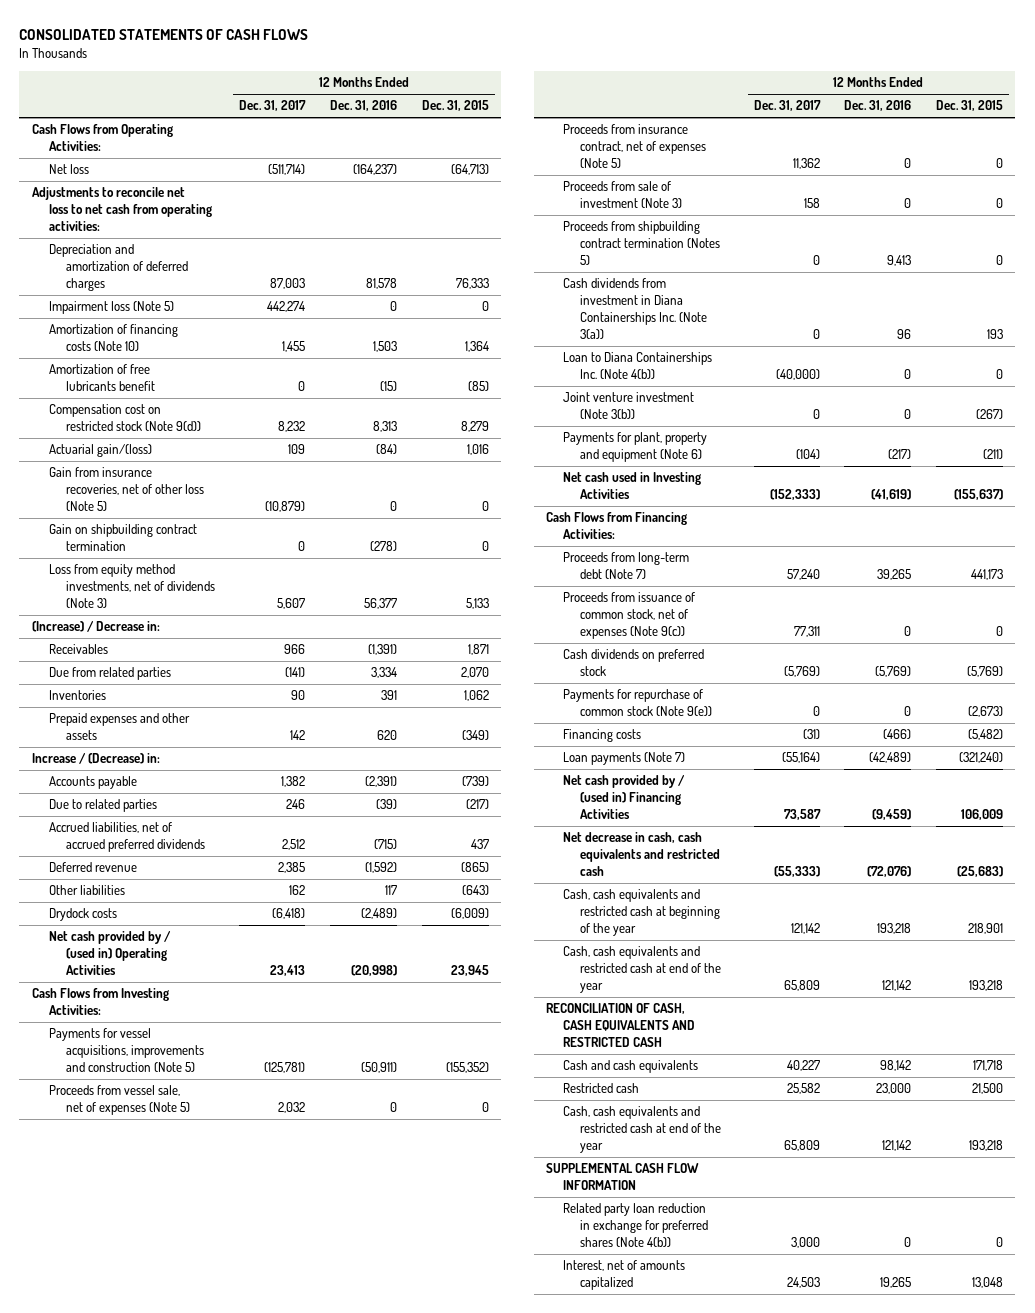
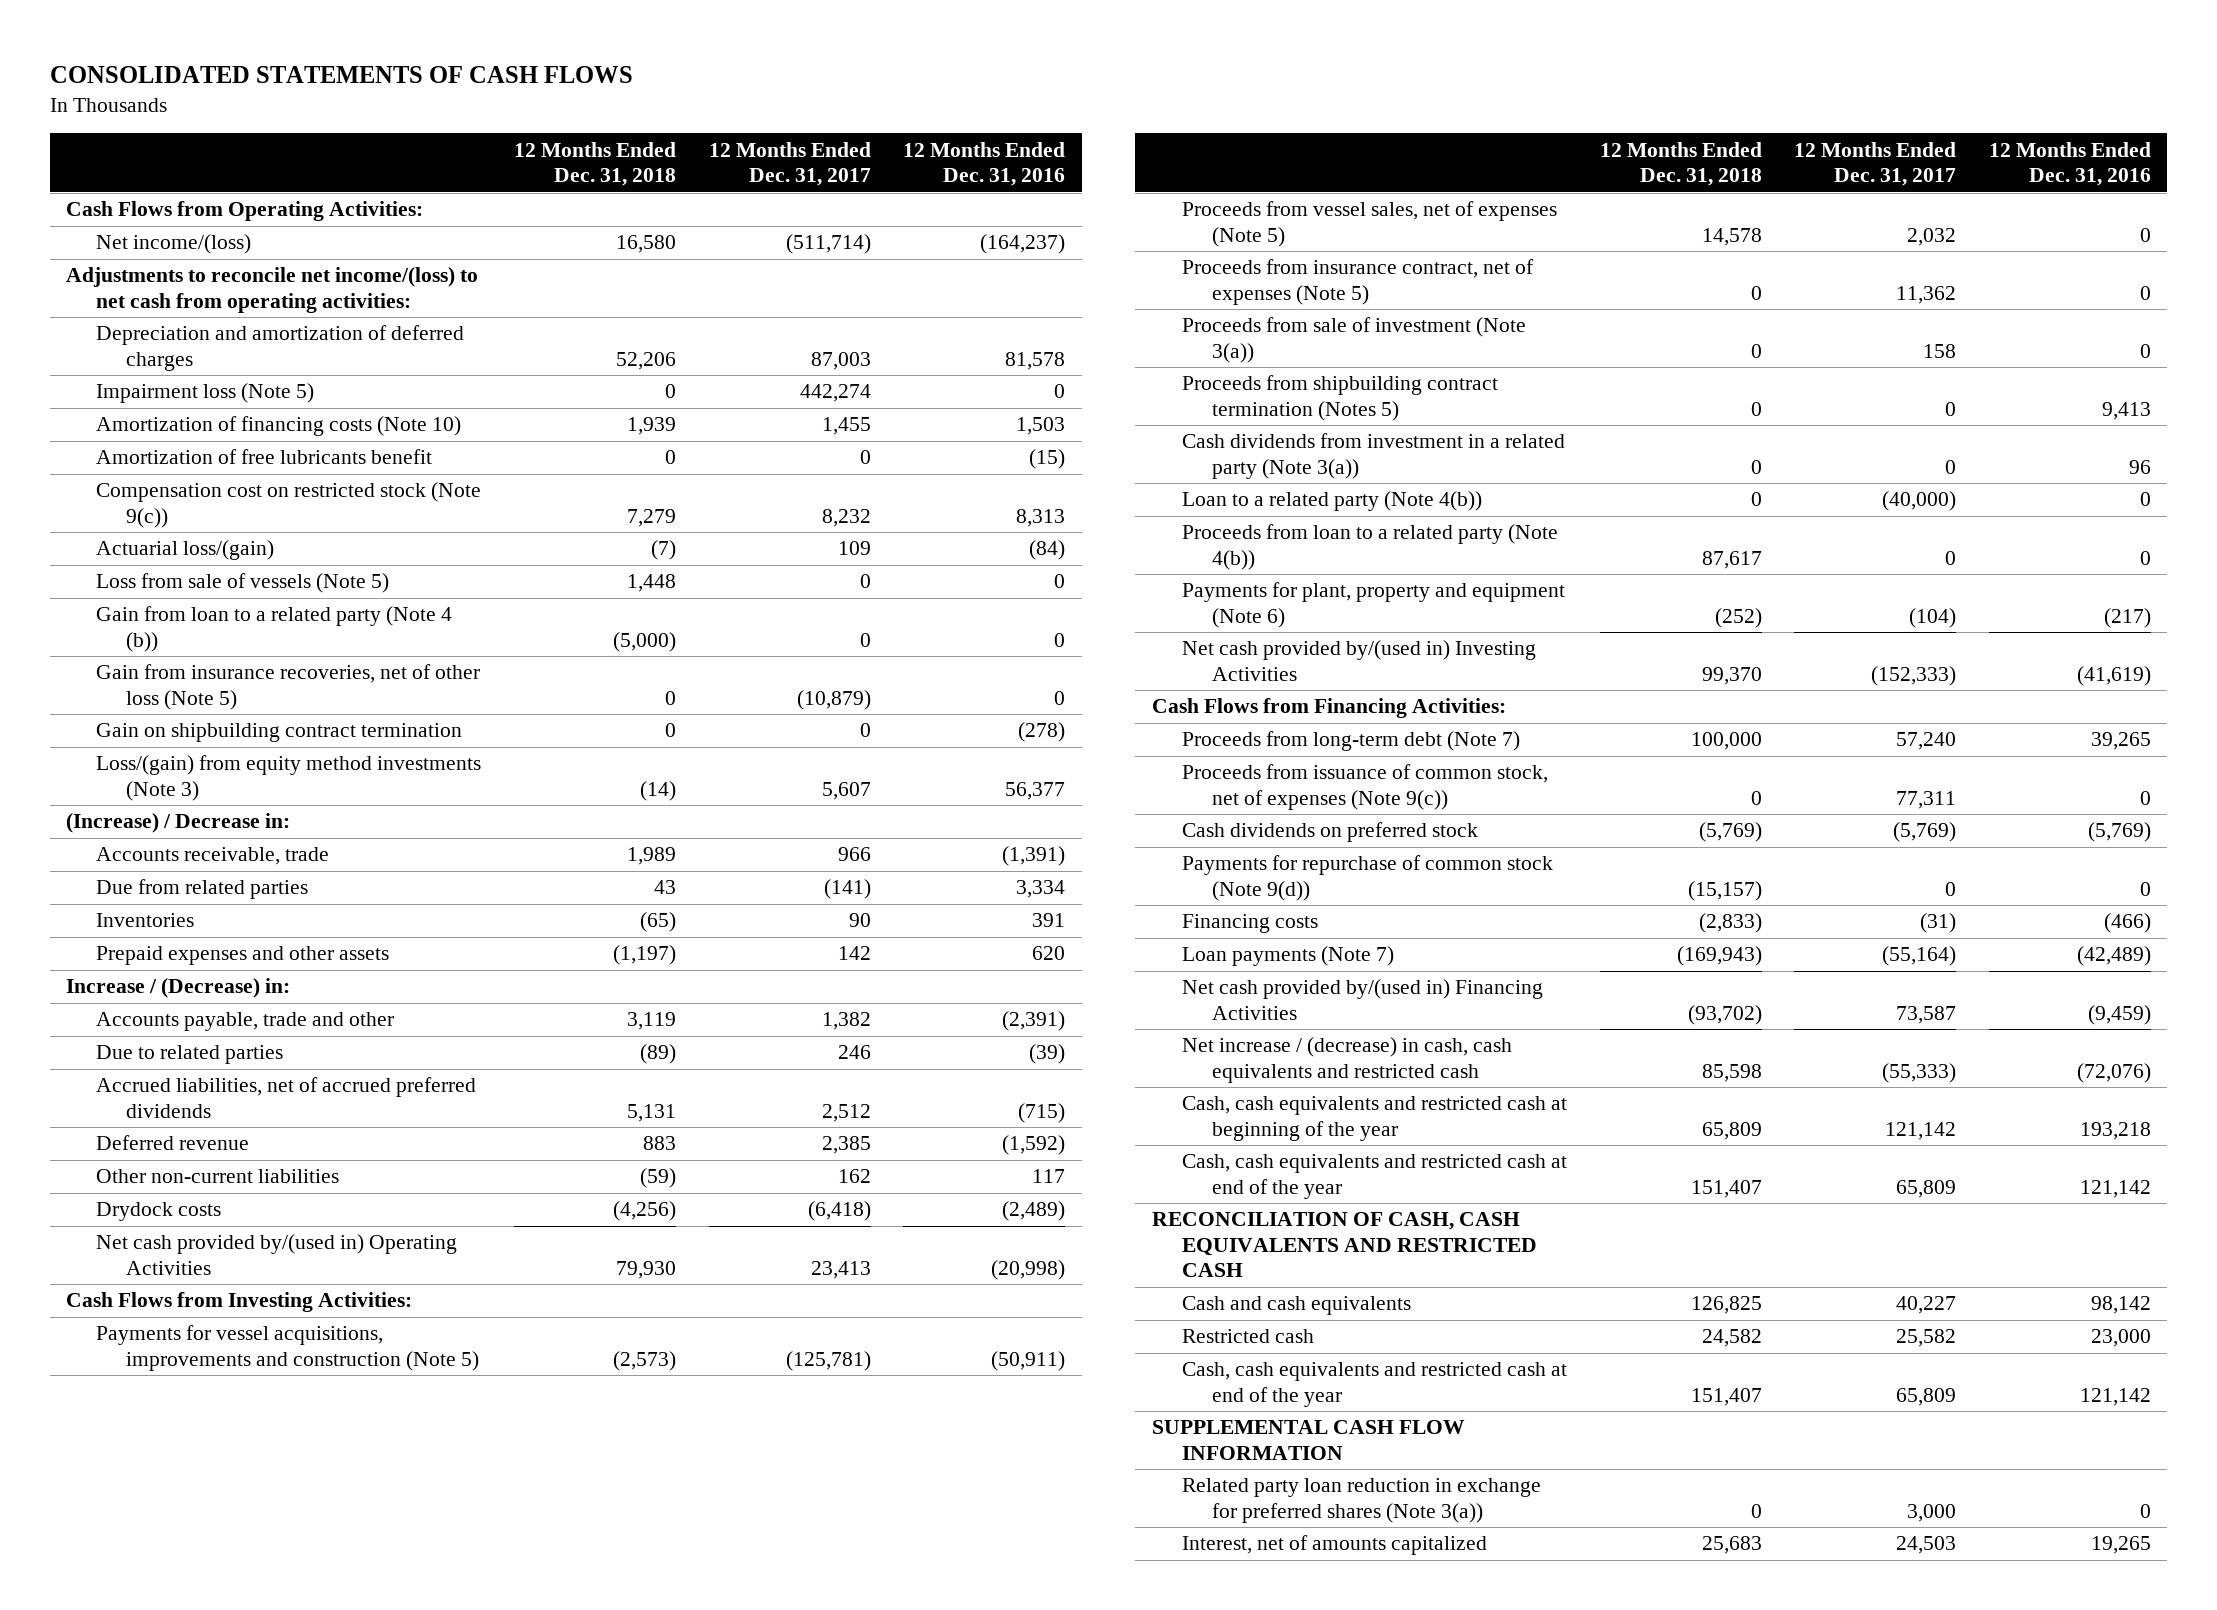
- | 12 Months Ended Dec. 31, 2017 | 12 Months Ended Dec. 31, 2016 | 12 Months Ended Dec. 31, 2015
+ | 12 Months Ended Dec. 31, 2018 | 12 Months Ended Dec. 31, 2017 | 12 Months Ended Dec. 31, 2016
- Net loss | (511,714) | (164,237) | (64,713)
- Adjustments to reconcile net loss to net cash from operating activities:
+ Net income/(loss) | 16,580 | (511,714) | (164,237)
+ Adjustments to reconcile net income/(loss) to net cash from operating activities:
- Compensation cost on restricted stock (Note 9(d)) | 8,232 | 8,313 | 8,279
- Actuarial gain/(loss) | 109 | (84) | 1,016
+ Compensation cost on restricted stock (Note 9(c)) | 7,279 | 8,232 | 8,313
+ Actuarial loss/(gain) | (7) | 109 | (84)
+ Loss from sale of vessels (Note 5) | 1,448 | 0 | 0
+ Gain from loan to a related party (Note 4 (b)) | (5,000) | 0 | 0
- Loss from equity method investments, net of dividends (Note 3) | 5,607 | 56,377 | 5,133
+ Loss/(gain) from equity method investments (Note 3) | (14) | 5,607 | 56,377
- Receivables | 966 | (1,391) | 1,871
+ Accounts receivable, trade | 1,989 | 966 | (1,391)
- Accounts payable | 1,382 | (2,391) | (739)
+ Accounts payable, trade and other | 3,119 | 1,382 | (2,391)
- Other liabilities | 162 | 117 | (643)
+ Other non-current liabilities | (59) | 162 | 117
- Net cash provided by / (used in) Operating Activities | 23,413 | (20,998) | 23,945
+ Net cash provided by/(used in) Operating Activities | 79,930 | 23,413 | (20,998)
- Proceeds from vessel sale, net of expenses (Note 5) | 2,032 | 0 | 0
+ Proceeds from vessel sales, net of expenses (Note 5) | 14,578 | 2,032 | 0
- Proceeds from sale of investment (Note 3) | 158 | 0 | 0
+ Proceeds from sale of investment (Note 3(a)) | 0 | 158 | 0
- Cash dividends from investment in Diana Containerships Inc. (Note 3(a)) | 0 | 96 | 193
- Loan to Diana Containerships Inc. (Note 4(b)) | (40,000) | 0 | 0
- Joint venture investment (Note 3(b)) | 0 | 0 | (267)
+ Cash dividends from investment in a related party (Note 3(a)) | 0 | 0 | 96
+ Loan to a related party (Note 4(b)) | 0 | (40,000) | 0
+ Proceeds from loan to a related party (Note 4(b)) | 87,617 | 0 | 0
- Net cash used in Investing Activities | (152,333) | (41,619) | (155,637)
+ Net cash provided by/(used in) Investing Activities | 99,370 | (152,333) | (41,619)
- Payments for repurchase of common stock (Note 9(e)) | 0 | 0 | (2,673)
+ Payments for repurchase of common stock (Note 9(d)) | (15,157) | 0 | 0
- Net cash provided by / (used in) Financing Activities | 73,587 | (9,459) | 106,009
- Net decrease in cash, cash equivalents and restricted cash | (55,333) | (72,076) | (25,683)
+ Net cash provided by/(used in) Financing Activities | (93,702) | 73,587 | (9,459)
+ Net increase / (decrease) in cash, cash equivalents and restricted cash | 85,598 | (55,333) | (72,076)
- Related party loan reduction in exchange for preferred shares (Note 4(b)) | 3,000 | 0 | 0
+ Related party loan reduction in exchange for preferred shares (Note 3(a)) | 0 | 3,000 | 0

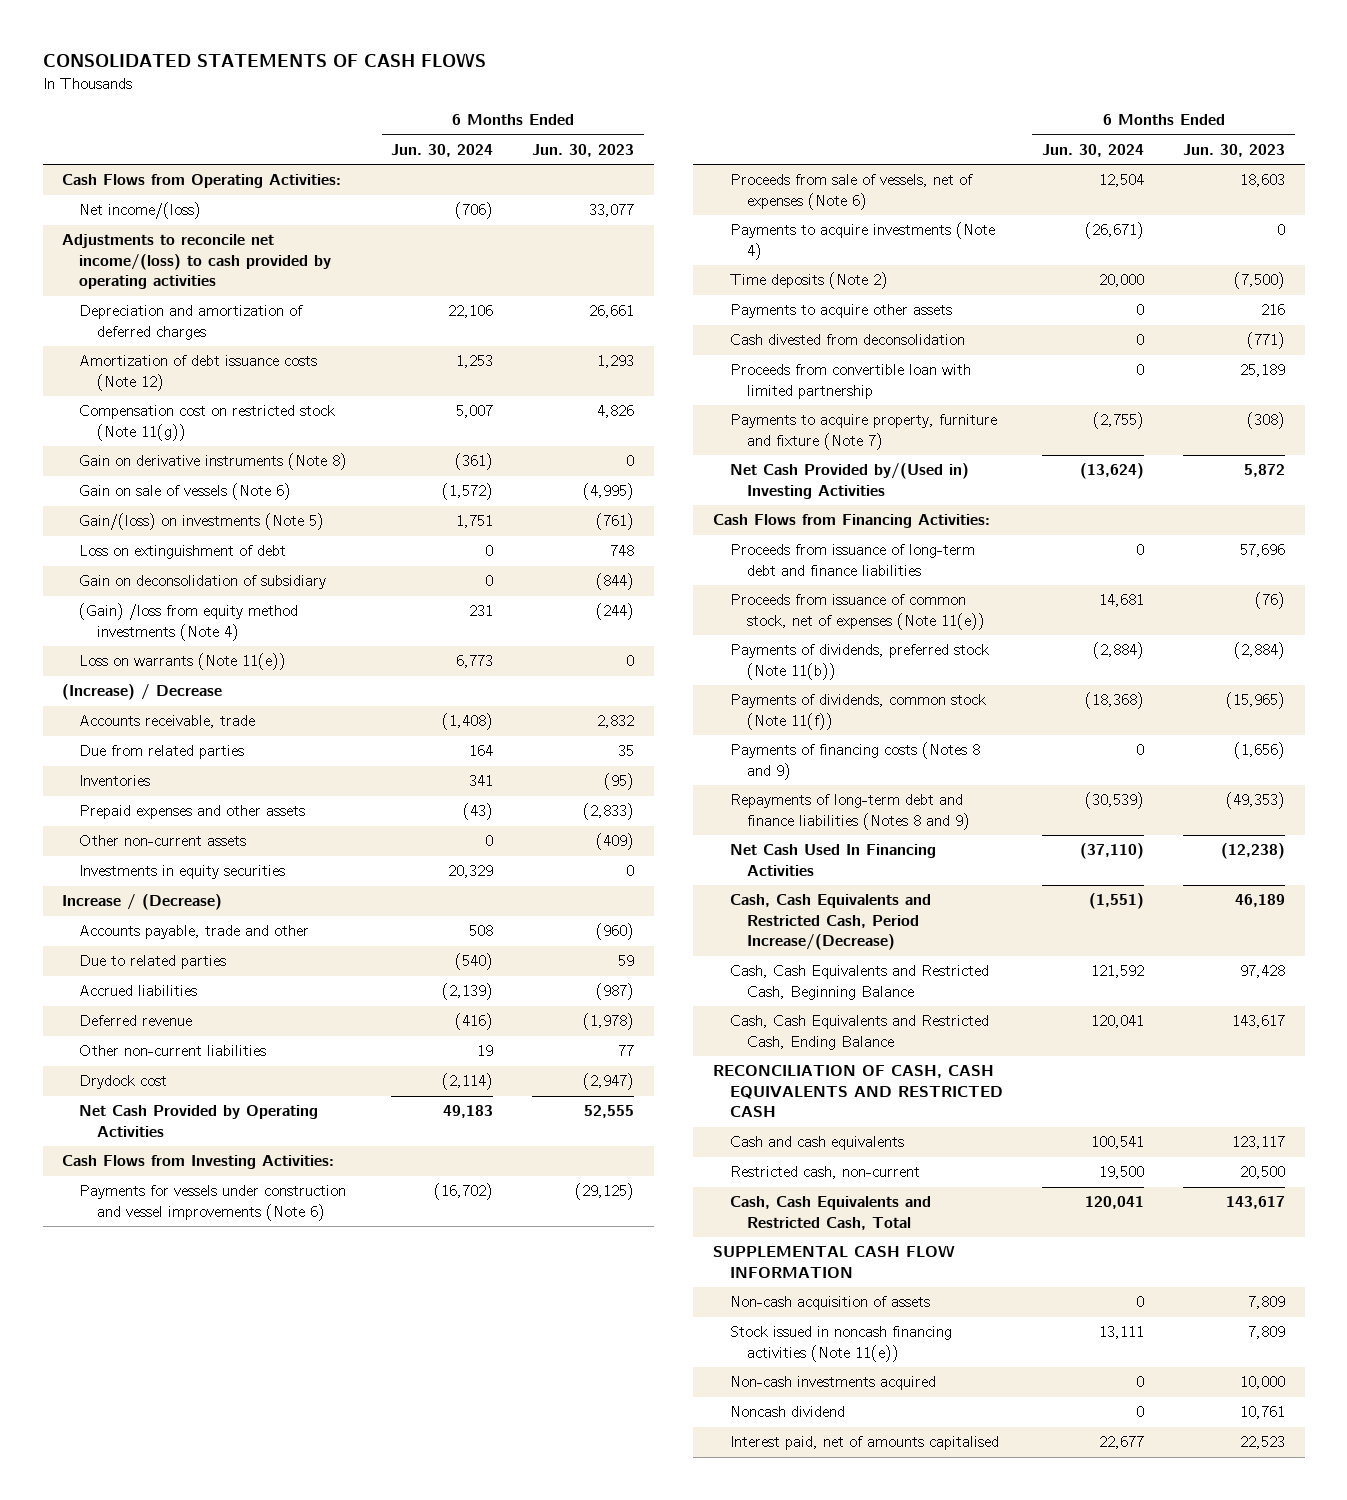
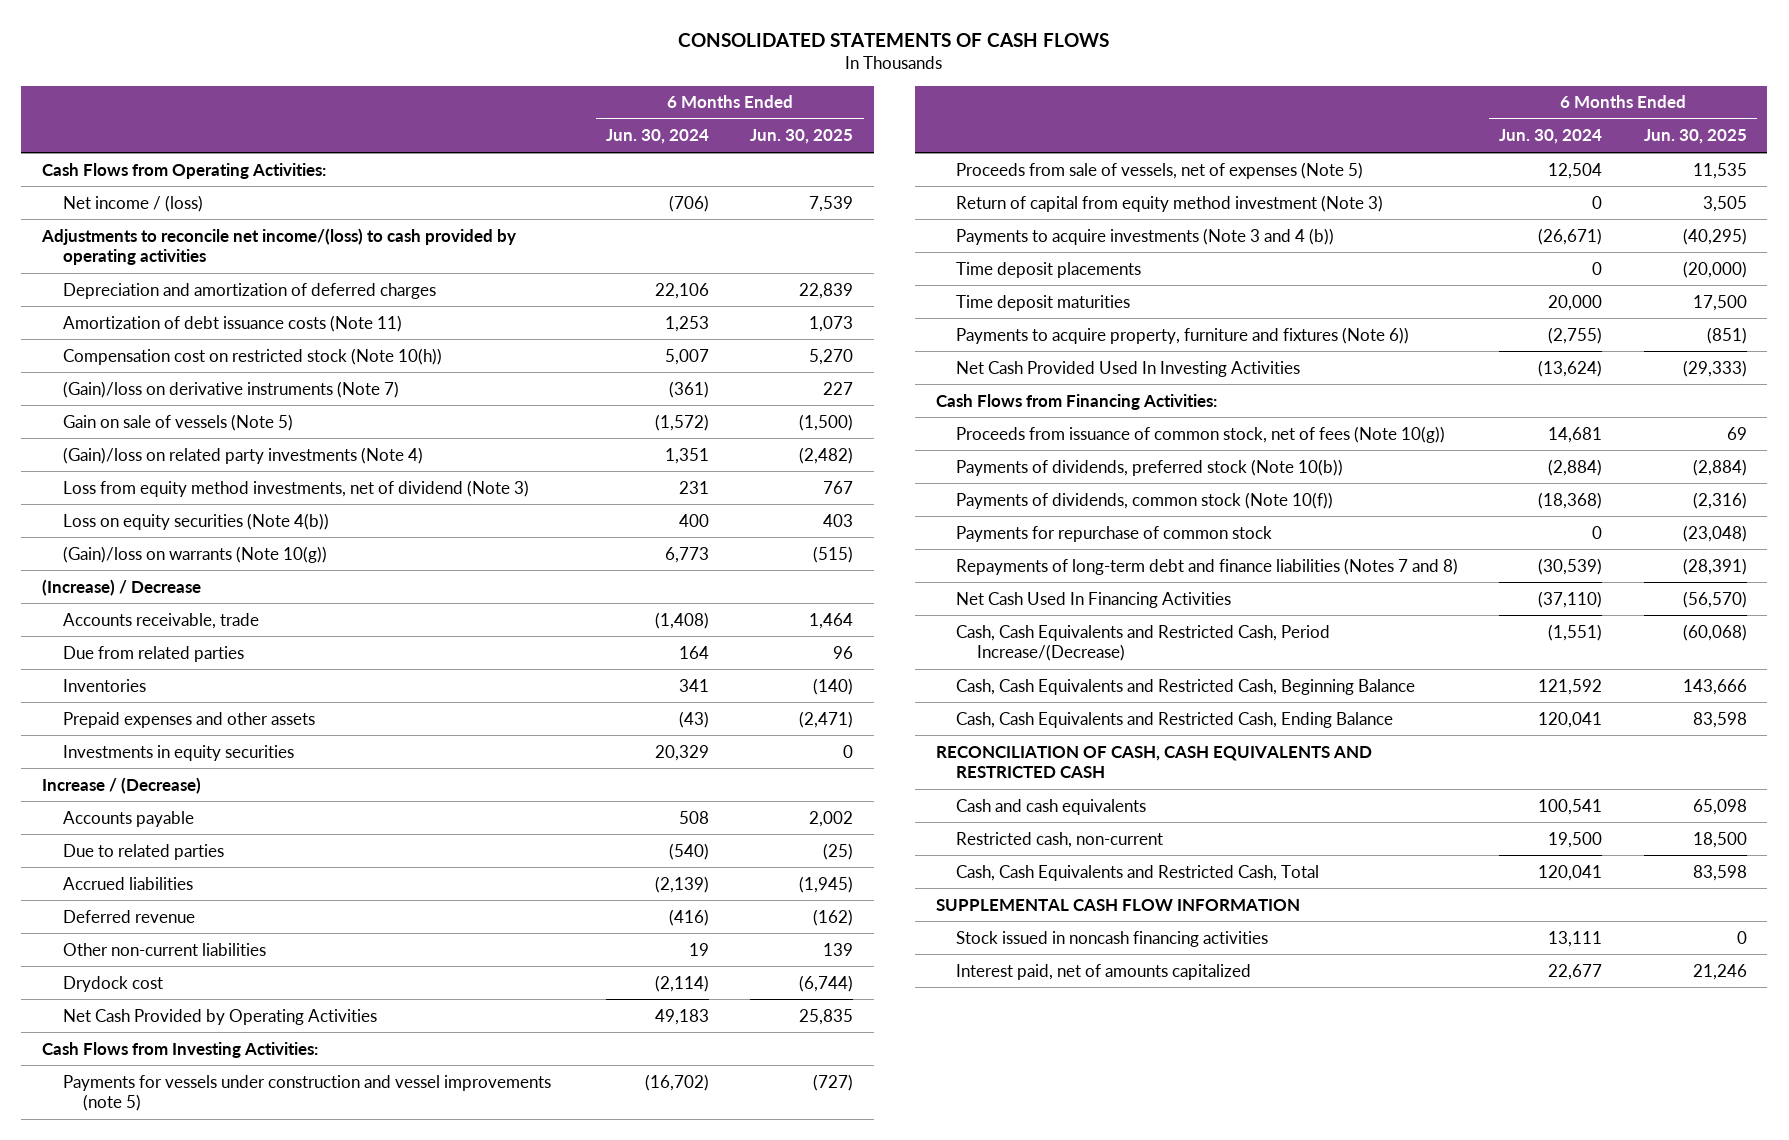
- | 6 Months Ended Jun. 30, 2024 | 6 Months Ended Jun. 30, 2023
+ | 6 Months Ended Jun. 30, 2024 | 6 Months Ended Jun. 30, 2025
- Net income/(loss) | (706) | 33,077
+ Net income / (loss) | (706) | 7,539
- Amortization of debt issuance costs (Note 12) | 1,253 | 1,293
- Compensation cost on restricted stock (Note 11(g)) | 5,007 | 4,826
- Gain on derivative instruments (Note 8) | (361) | 0
- Gain on sale of vessels (Note 6) | (1,572) | (4,995)
- Gain/(loss) on investments (Note 5) | 1,751 | (761)
- Loss on extinguishment of debt | 0 | 748
- Gain on deconsolidation of subsidiary | 0 | (844)
- (Gain) /loss from equity method investments (Note 4) | 231 | (244)
- Loss on warrants (Note 11(e)) | 6,773 | 0
+ Amortization of debt issuance costs (Note 11) | 1,253 | 1,073
+ Compensation cost on restricted stock (Note 10(h)) | 5,007 | 5,270
+ (Gain)/loss on derivative instruments (Note 7) | (361) | 227
+ Gain on sale of vessels (Note 5) | (1,572) | (1,500)
+ (Gain)/loss on related party investments (Note 4) | 1,351 | (2,482)
+ Loss from equity method investments, net of dividend (Note 3) | 231 | 767
+ Loss on equity securities (Note 4(b)) | 400 | 403
+ (Gain)/loss on warrants (Note 10(g)) | 6,773 | (515)
- Other non-current assets | 0 | (409)
- Accounts payable, trade and other | 508 | (960)
+ Accounts payable | 508 | 2,002
- Payments for vessels under construction and vessel improvements (Note 6) | (16,702) | (29,125)
- Proceeds from sale of vessels, net of expenses (Note 6) | 12,504 | 18,603
- Payments to acquire investments (Note 4) | (26,671) | 0
- Time deposits (Note 2) | 20,000 | (7,500)
- Payments to acquire other assets | 0 | 216
- Cash divested from deconsolidation | 0 | (771)
- Proceeds from convertible loan with limited partnership | 0 | 25,189
- Payments to acquire property, furniture and fixture (Note 7) | (2,755) | (308)
- Net Cash Provided by/(Used in) Investing Activities | (13,624) | 5,872
+ Payments for vessels under construction and vessel improvements (note 5) | (16,702) | (727)
+ Proceeds from sale of vessels, net of expenses (Note 5) | 12,504 | 11,535
+ Return of capital from equity method investment (Note 3) | 0 | 3,505
+ Payments to acquire investments (Note 3 and 4 (b)) | (26,671) | (40,295)
+ Time deposit placements | 0 | (20,000)
+ Time deposit maturities | 20,000 | 17,500
+ Payments to acquire property, furniture and fixtures (Note 6)) | (2,755) | (851)
+ Net Cash Provided Used In Investing Activities | (13,624) | (29,333)
- Proceeds from issuance of long-term debt and finance liabilities | 0 | 57,696
- Proceeds from issuance of common stock, net of expenses (Note 11(e)) | 14,681 | (76)
- Payments of dividends, preferred stock (Note 11(b)) | (2,884) | (2,884)
- Payments of dividends, common stock (Note 11(f)) | (18,368) | (15,965)
- Payments of financing costs (Notes 8 and 9) | 0 | (1,656)
- Repayments of long-term debt and finance liabilities (Notes 8 and 9) | (30,539) | (49,353)
+ Proceeds from issuance of common stock, net of fees (Note 10(g)) | 14,681 | 69
+ Payments of dividends, preferred stock (Note 10(b)) | (2,884) | (2,884)
+ Payments of dividends, common stock (Note 10(f)) | (18,368) | (2,316)
+ Payments for repurchase of common stock | 0 | (23,048)
+ Repayments of long-term debt and finance liabilities (Notes 7 and 8) | (30,539) | (28,391)
- Non-cash acquisition of assets | 0 | 7,809
- Stock issued in noncash financing activities (Note 11(e)) | 13,111 | 7,809
- Non-cash investments acquired | 0 | 10,000
- Noncash dividend | 0 | 10,761
- Interest paid, net of amounts capitalised | 22,677 | 22,523
+ Stock issued in noncash financing activities | 13,111 | 0
+ Interest paid, net of amounts capitalized | 22,677 | 21,246

